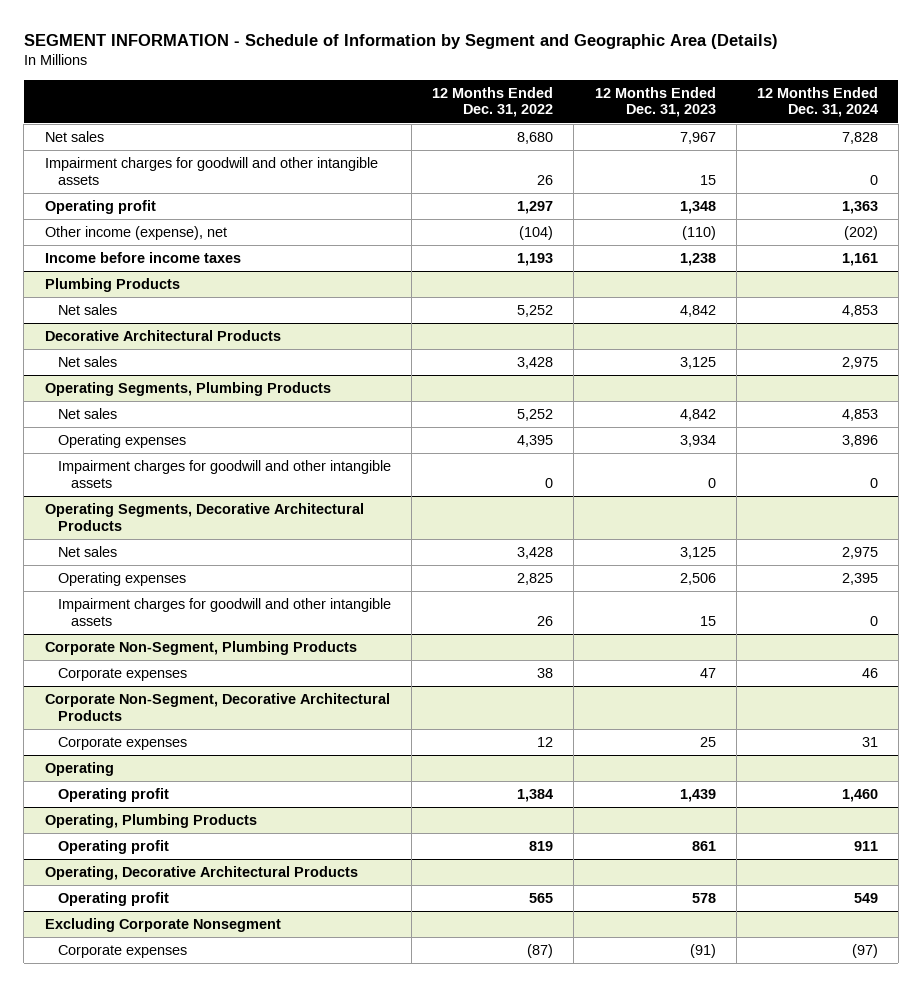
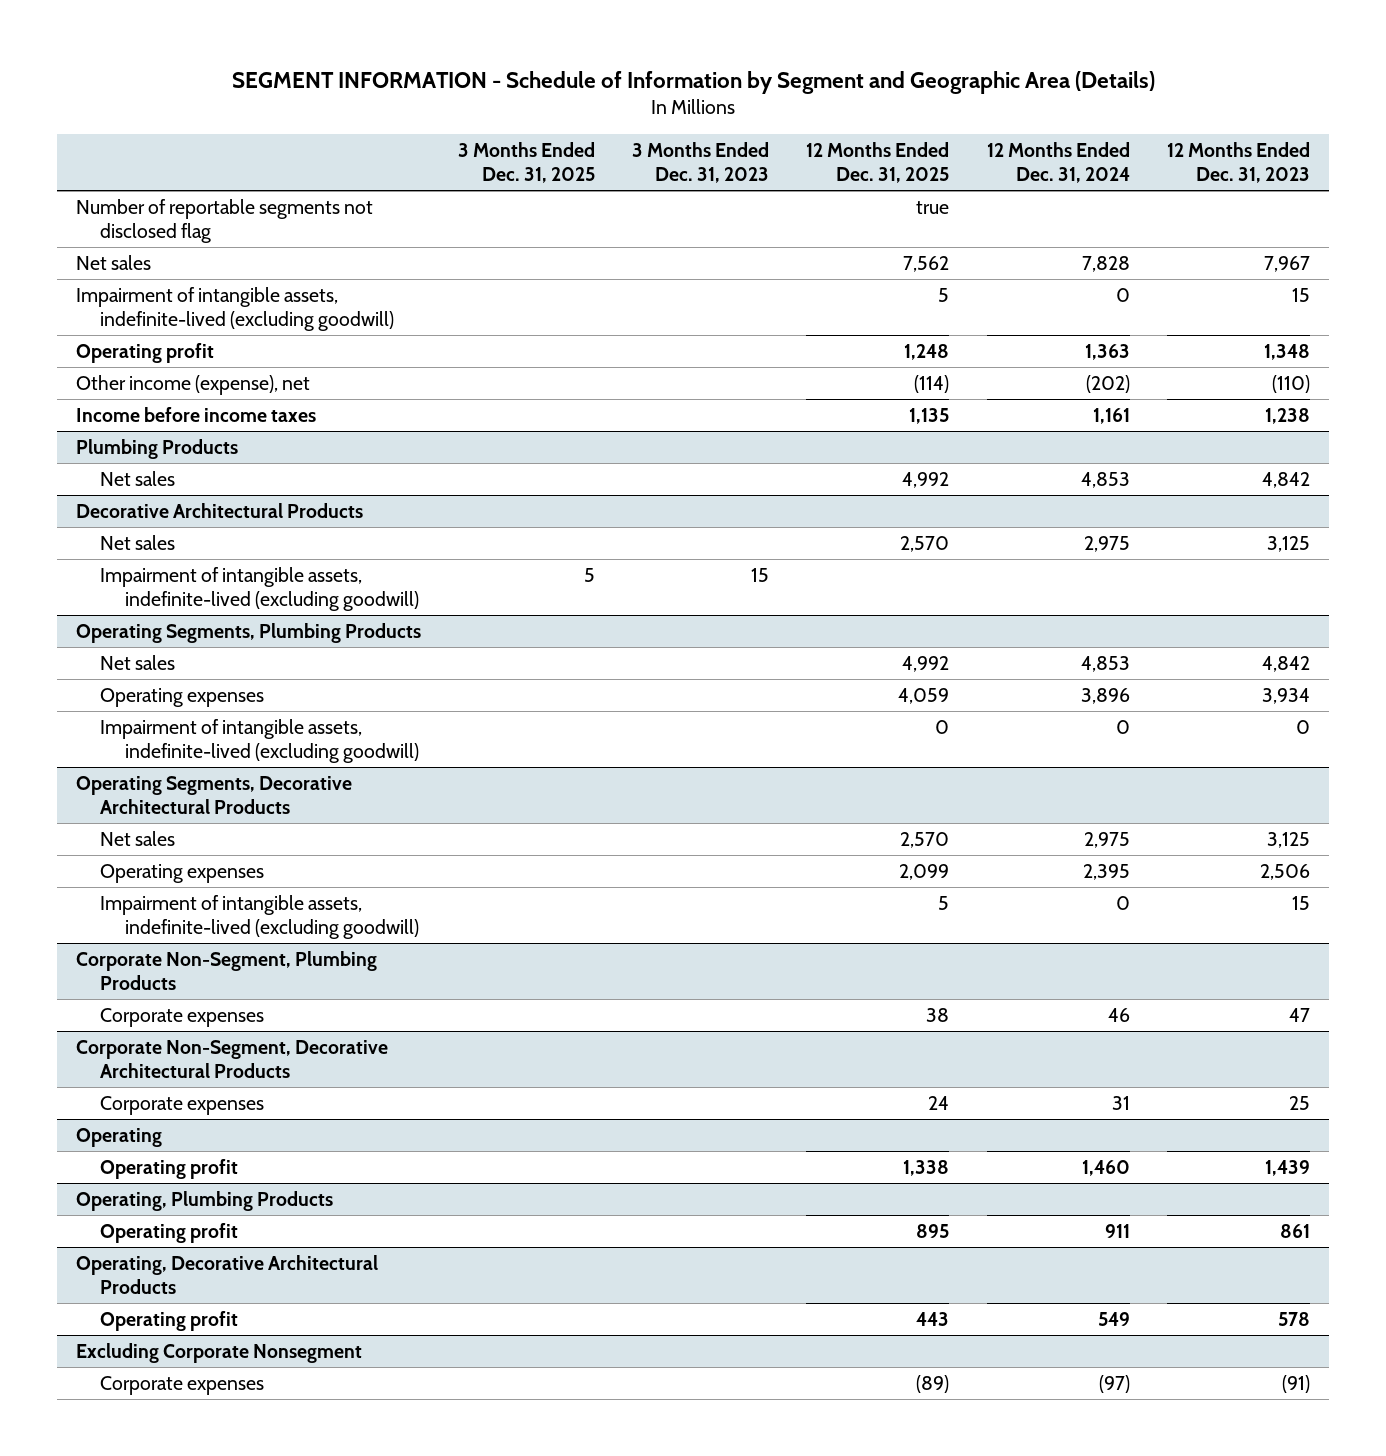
- | 12 Months Ended Dec. 31, 2022 | 12 Months Ended Dec. 31, 2023 | 12 Months Ended Dec. 31, 2024
+ | 3 Months Ended Dec. 31, 2025 | 3 Months Ended Dec. 31, 2023 | 12 Months Ended Dec. 31, 2025 | 12 Months Ended Dec. 31, 2024 | 12 Months Ended Dec. 31, 2023
+ Number of reportable segments not disclosed flag | | | true | |
- Impairment charges for goodwill and other intangible assets | 26 | 15 | 0
+ Impairment of intangible assets, indefinite-lived (excluding goodwill) | | | 5 | 0 | 15
@ Decorative Architectural Products
+ Impairment of intangible assets, indefinite-lived (excluding goodwill) | 5 | 15 | | |
@ Operating Segments, Plumbing Products
- Impairment charges for goodwill and other intangible assets | 0 | 0 | 0
+ Impairment of intangible assets, indefinite-lived (excluding goodwill) | | | 0 | 0 | 0
@ Operating Segments, Decorative Architectural Products
- Impairment charges for goodwill and other intangible assets | 26 | 15 | 0
+ Impairment of intangible assets, indefinite-lived (excluding goodwill) | | | 5 | 0 | 15

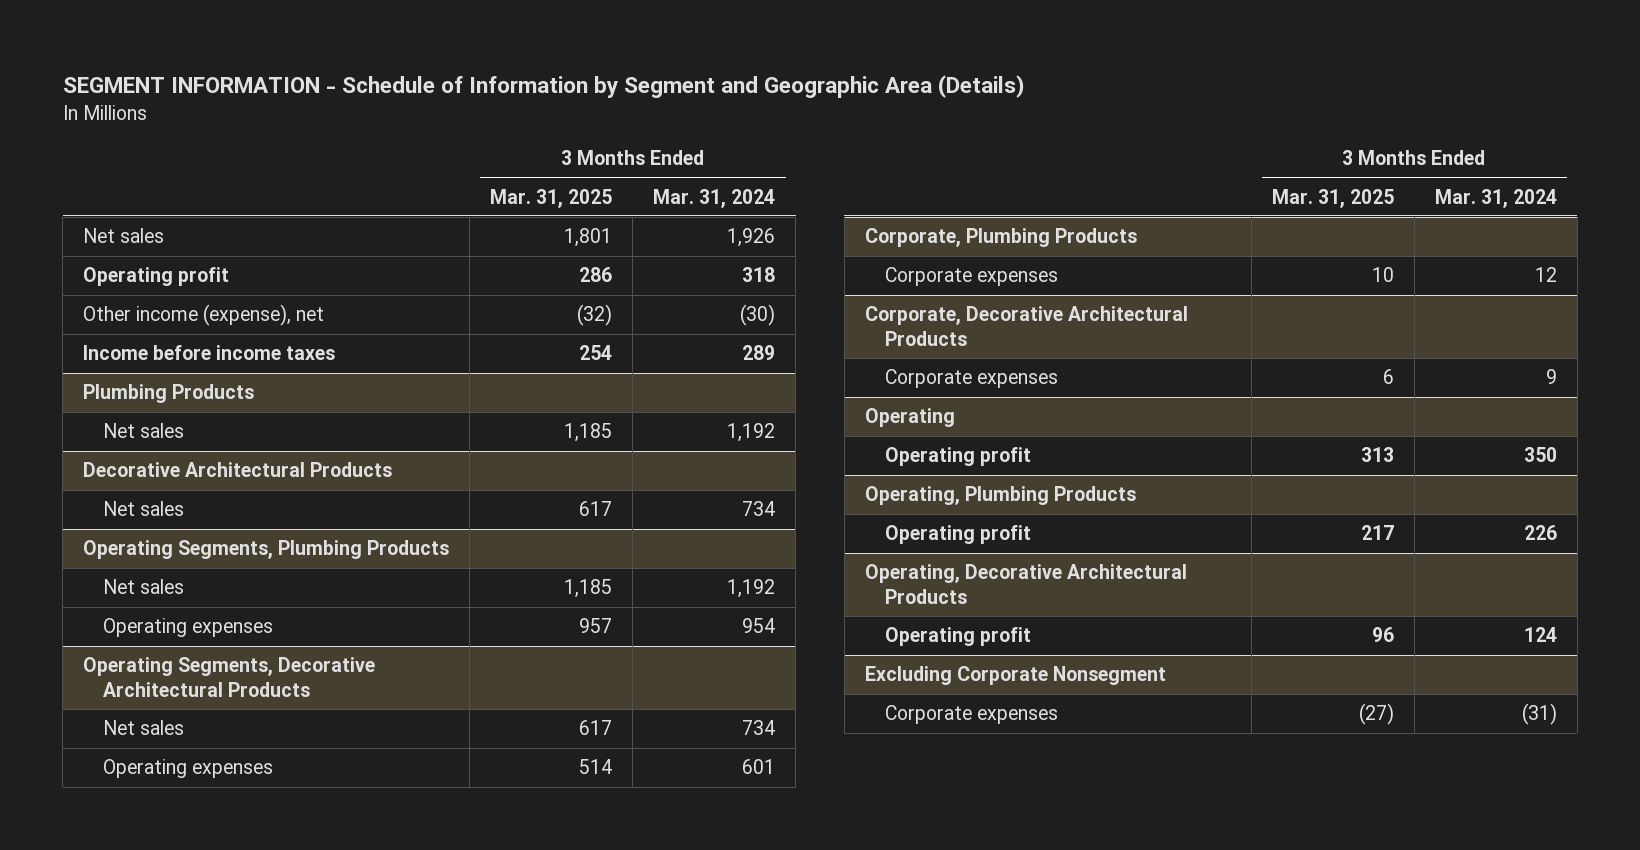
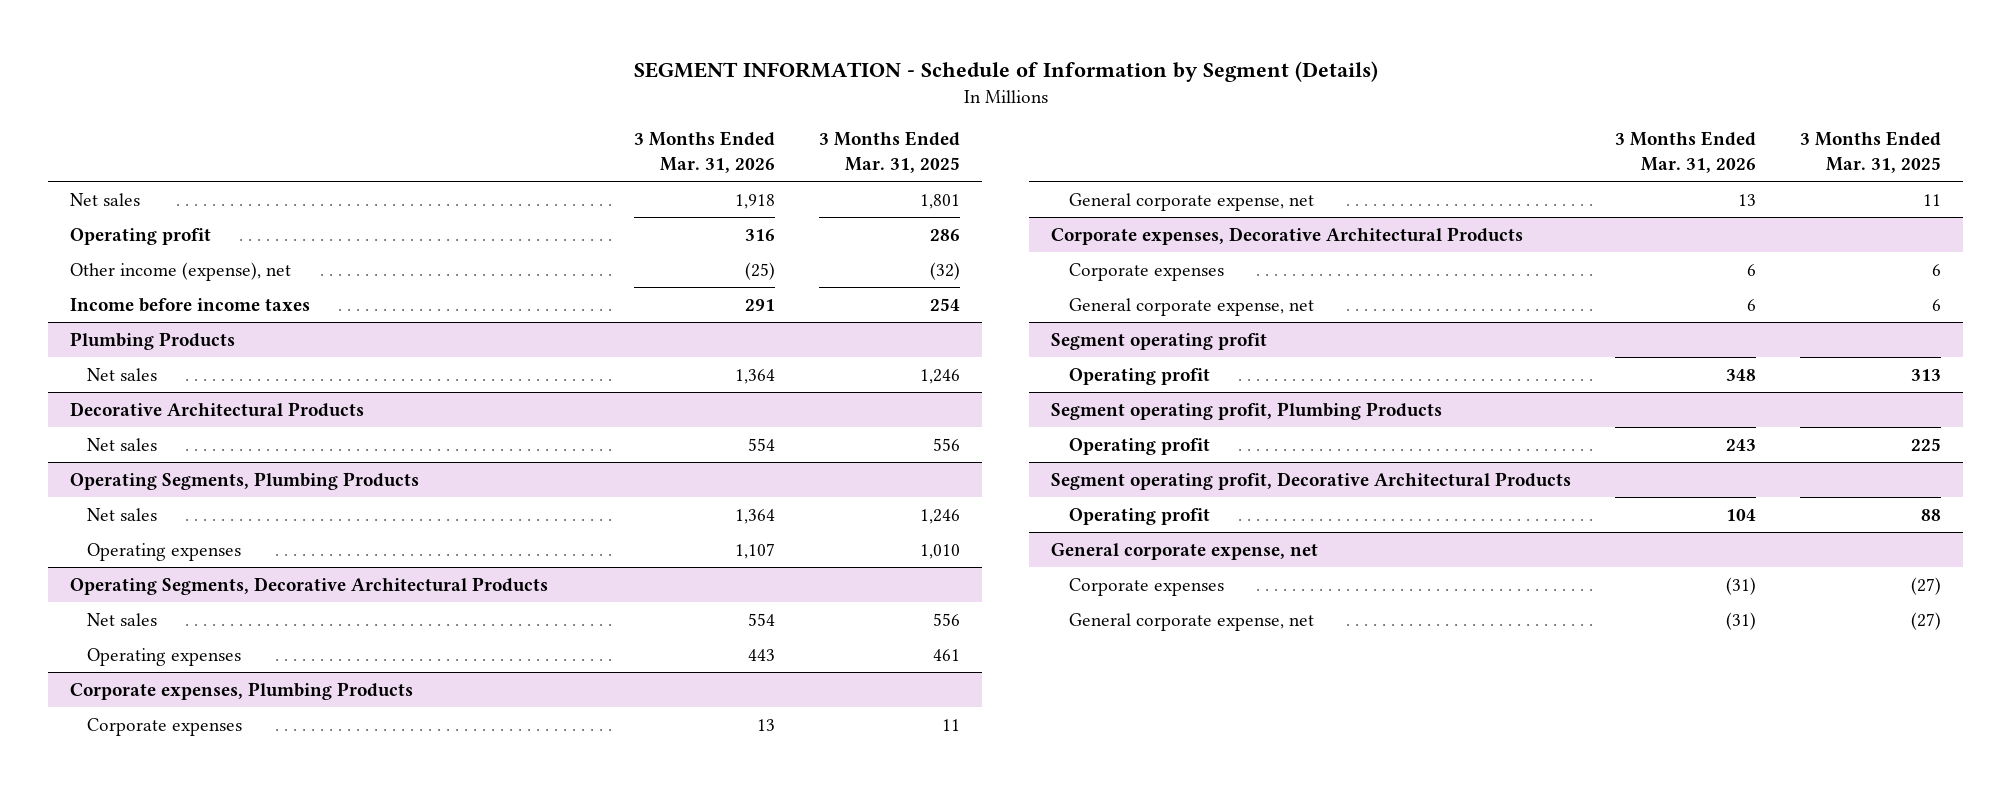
- SEGMENT INFORMATION - Schedule of Information by Segment and Geographic Area (Details)
+ SEGMENT INFORMATION - Schedule of Information by Segment (Details)
- | 3 Months Ended Mar. 31, 2025 | 3 Months Ended Mar. 31, 2024
+ | 3 Months Ended Mar. 31, 2026 | 3 Months Ended Mar. 31, 2025
@ Plumbing Products
- Net sales | 1,185 | 1,192
+ Net sales | 1,364 | 1,246
@ Decorative Architectural Products
- Net sales | 617 | 734
+ Net sales | 554 | 556
@ Operating Segments, Plumbing Products
- Net sales | 1,185 | 1,192
- Operating expenses | 957 | 954
+ Net sales | 1,364 | 1,246
+ Operating expenses | 1,107 | 1,010
@ Operating Segments, Decorative Architectural Products
- Net sales | 617 | 734
- Operating expenses | 514 | 601
- Corporate, Plumbing Products
- Corporate expenses | 10 | 12
- Corporate, Decorative Architectural Products
@ Operating Segments, Decorative Architectural Products
+ Net sales | 554 | 556
+ Operating expenses | 443 | 461
+ Corporate expenses, Plumbing Products
+ Corporate expenses | 13 | 11
+ General corporate expense, net | 13 | 11
+ Corporate expenses, Decorative Architectural Products
- Operating
+ General corporate expense, net | 6 | 6
+ Segment operating profit
- Operating, Plumbing Products
- Operating profit | 217 | 226
- Operating, Decorative Architectural Products
- Operating profit | 96 | 124
- Excluding Corporate Nonsegment
+ Segment operating profit, Plumbing Products
+ Operating profit | 243 | 225
+ Segment operating profit, Decorative Architectural Products
+ Operating profit | 104 | 88
+ General corporate expense, net
+ General corporate expense, net | (31) | (27)

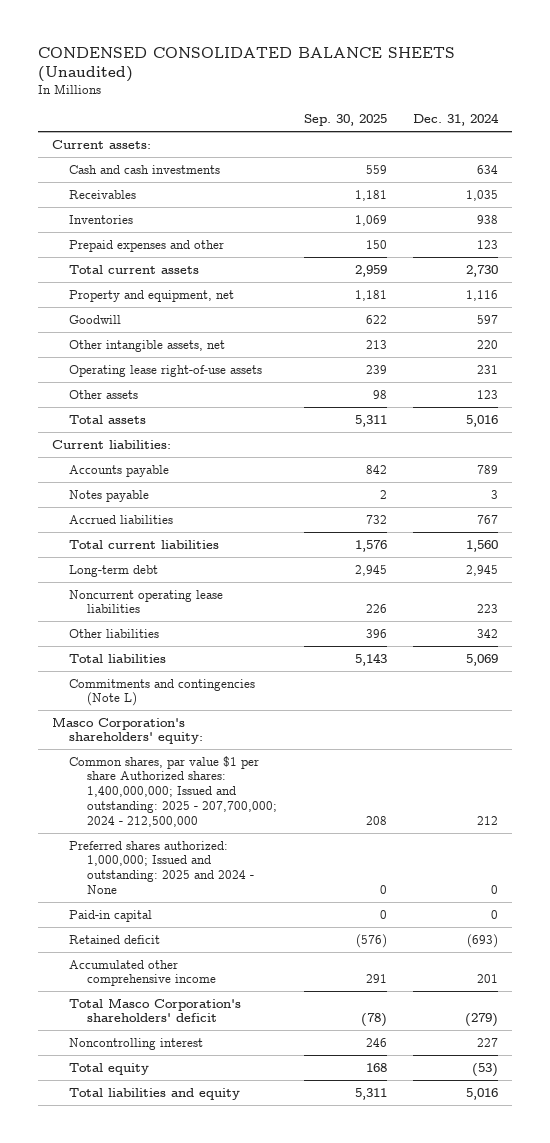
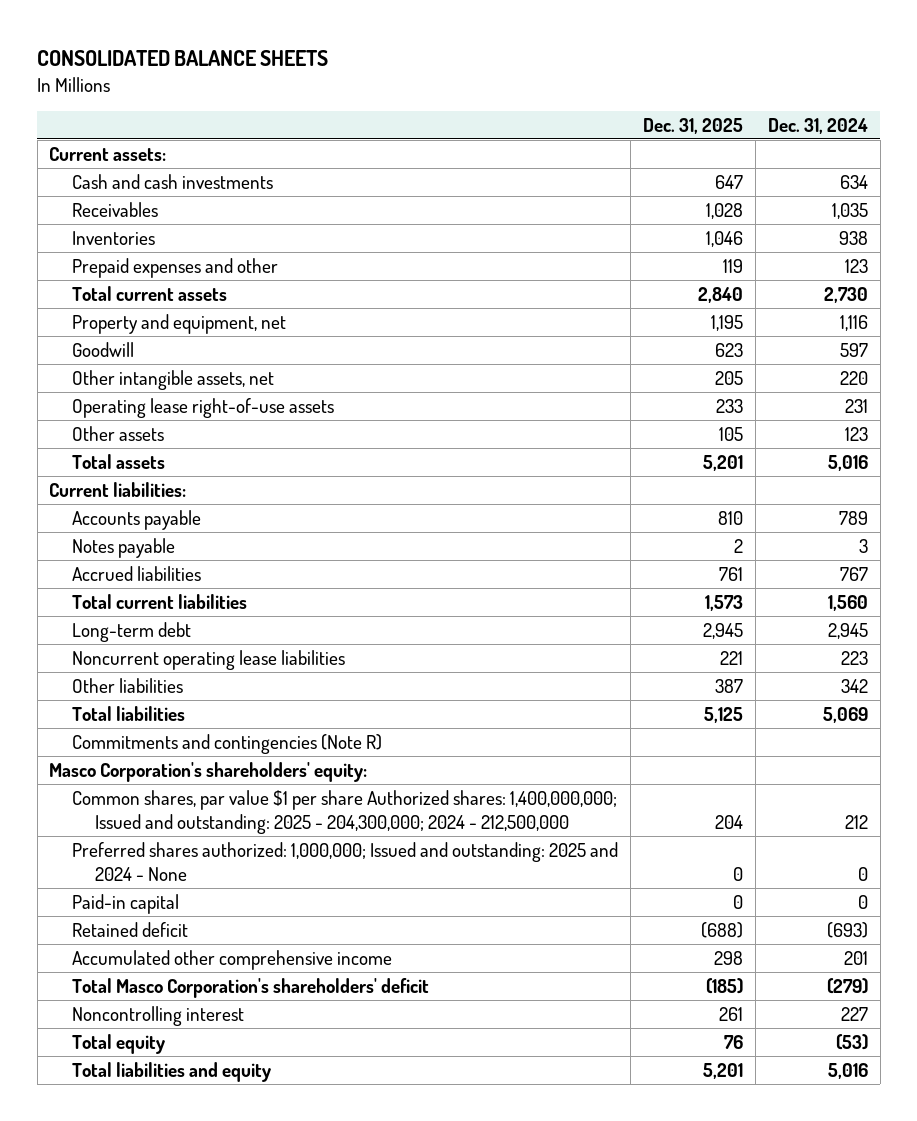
- CONDENSED CONSOLIDATED BALANCE SHEETS (Unaudited)
+ CONSOLIDATED BALANCE SHEETS
- | Sep. 30, 2025 | Dec. 31, 2024
+ | Dec. 31, 2025 | Dec. 31, 2024
- Commitments and contingencies (Note L)
+ Commitments and contingencies (Note R)
- Common shares, par value $1 per share Authorized shares: 1,400,000,000; Issued and outstanding: 2025 - 207,700,000; 2024 - 212,500,000 | 208 | 212
+ Common shares, par value $1 per share Authorized shares: 1,400,000,000; Issued and outstanding: 2025 - 204,300,000; 2024 - 212,500,000 | 204 | 212

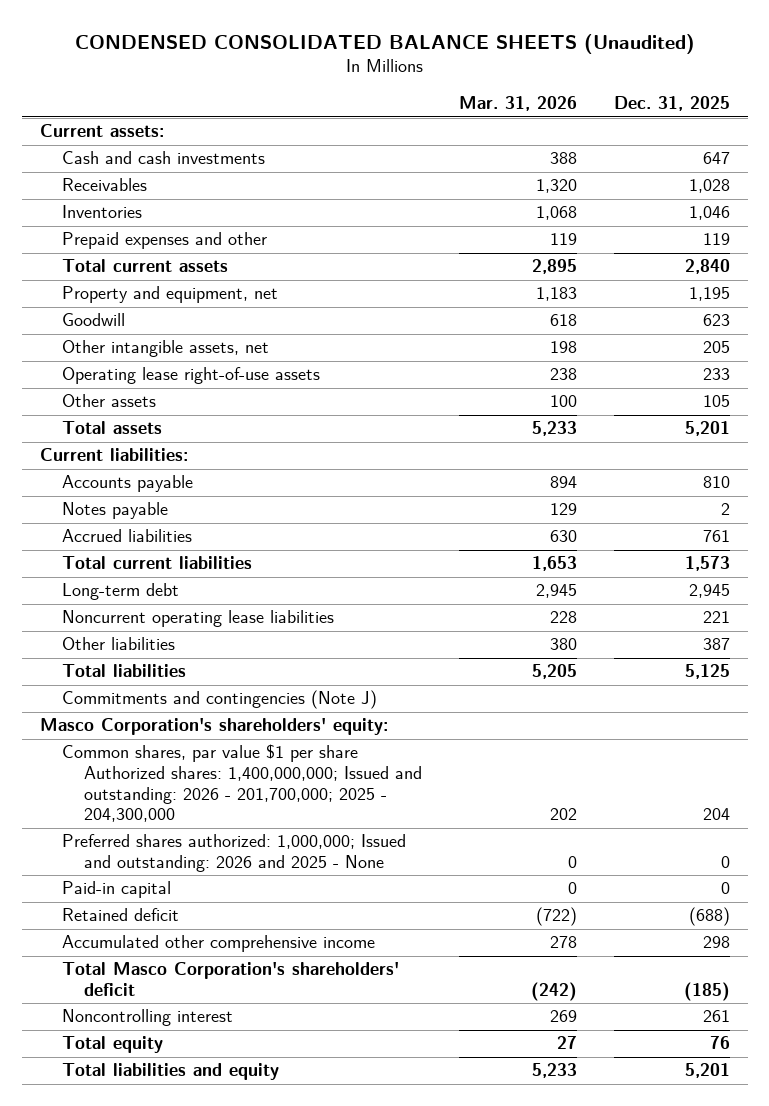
- CONSOLIDATED BALANCE SHEETS
+ CONDENSED CONSOLIDATED BALANCE SHEETS (Unaudited)
- | Dec. 31, 2025 | Dec. 31, 2024
+ | Mar. 31, 2026 | Dec. 31, 2025
- Commitments and contingencies (Note R)
+ Commitments and contingencies (Note J)
- Common shares, par value $1 per share Authorized shares: 1,400,000,000; Issued and outstanding: 2025 - 204,300,000; 2024 - 212,500,000 | 204 | 212
- Preferred shares authorized: 1,000,000; Issued and outstanding: 2025 and 2024 - None | 0 | 0
+ Common shares, par value $1 per share Authorized shares: 1,400,000,000; Issued and outstanding: 2026 - 201,700,000; 2025 - 204,300,000 | 202 | 204
+ Preferred shares authorized: 1,000,000; Issued and outstanding: 2026 and 2025 - None | 0 | 0

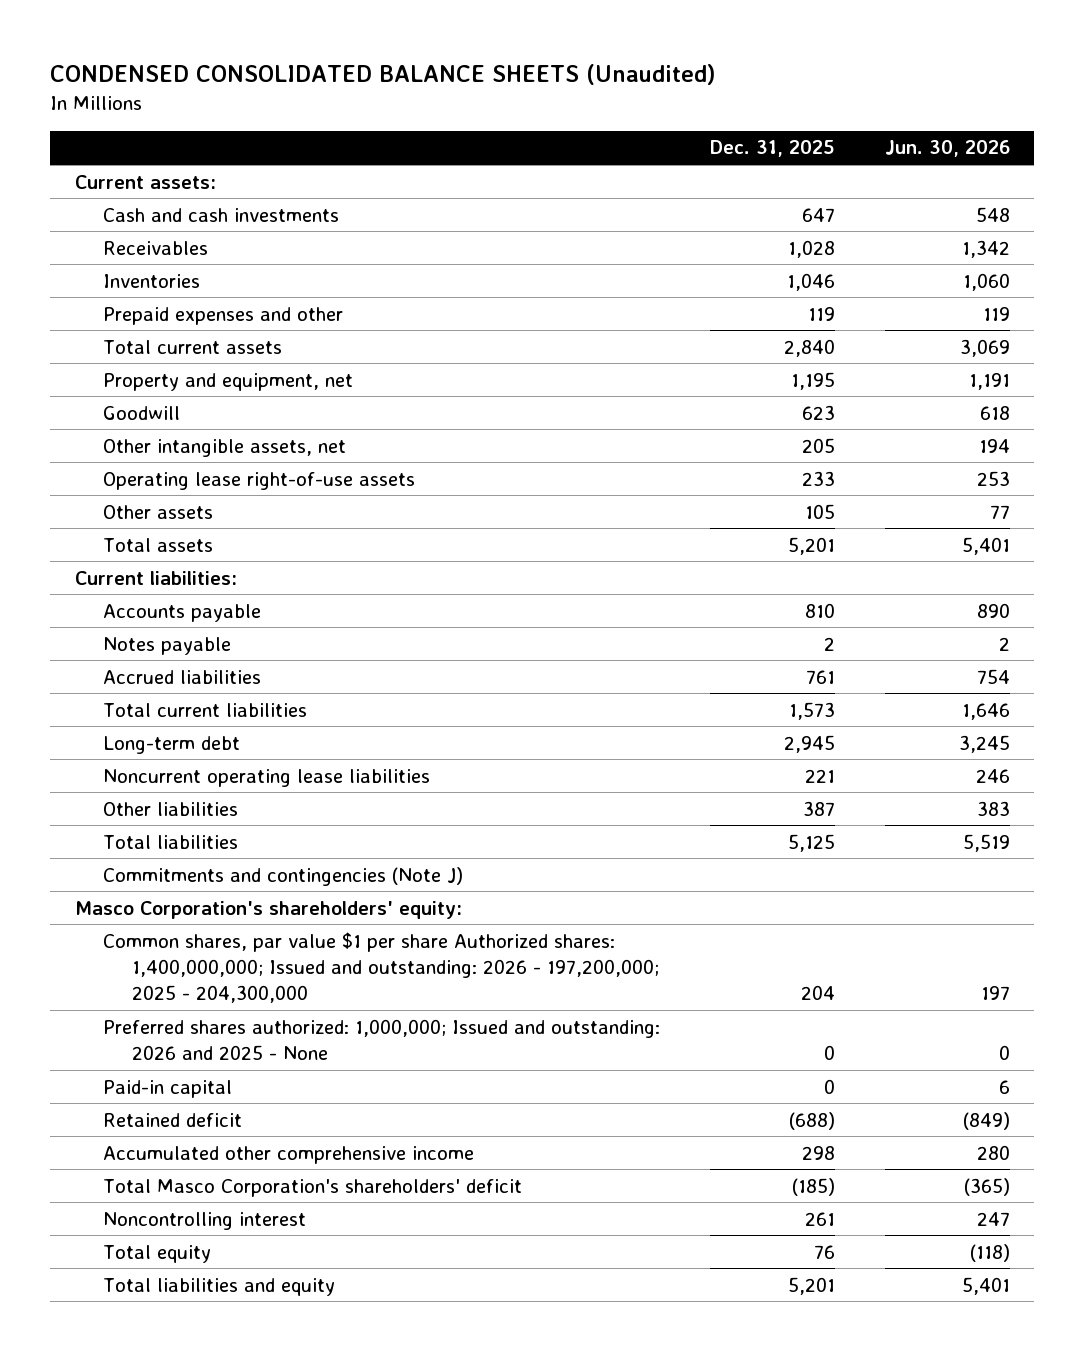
- | Mar. 31, 2026 | Dec. 31, 2025
+ | Dec. 31, 2025 | Jun. 30, 2026
- Common shares, par value $1 per share Authorized shares: 1,400,000,000; Issued and outstanding: 2026 - 201,700,000; 2025 - 204,300,000 | 202 | 204
+ Common shares, par value $1 per share Authorized shares: 1,400,000,000; Issued and outstanding: 2026 - 197,200,000; 2025 - 204,300,000 | 204 | 197

